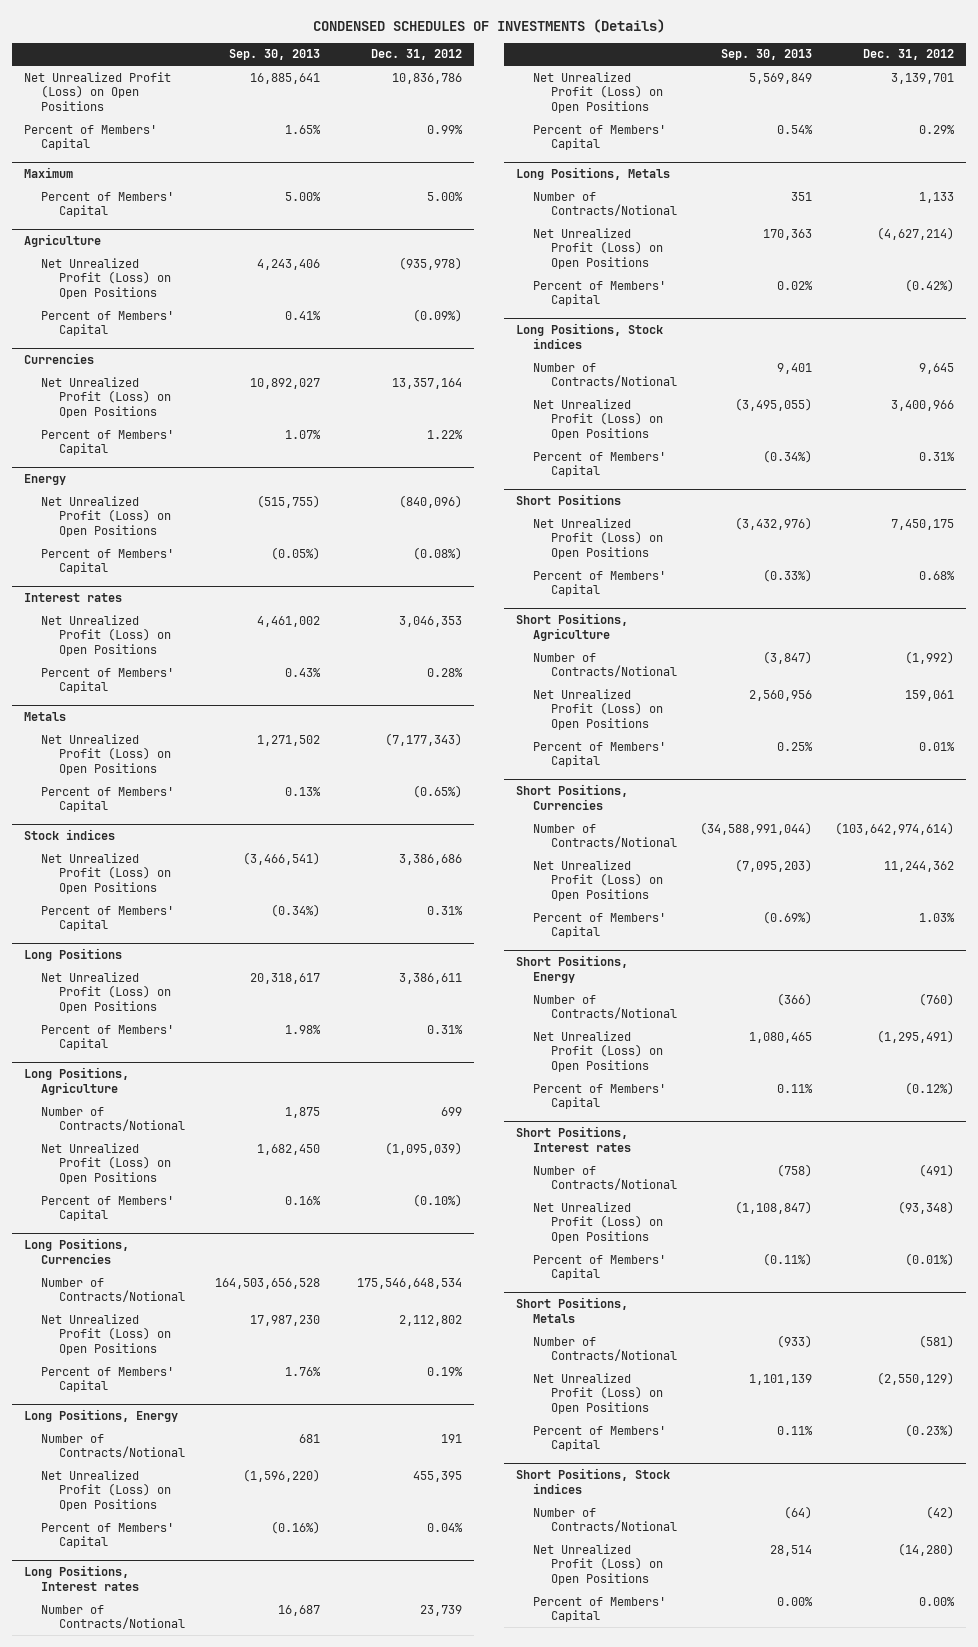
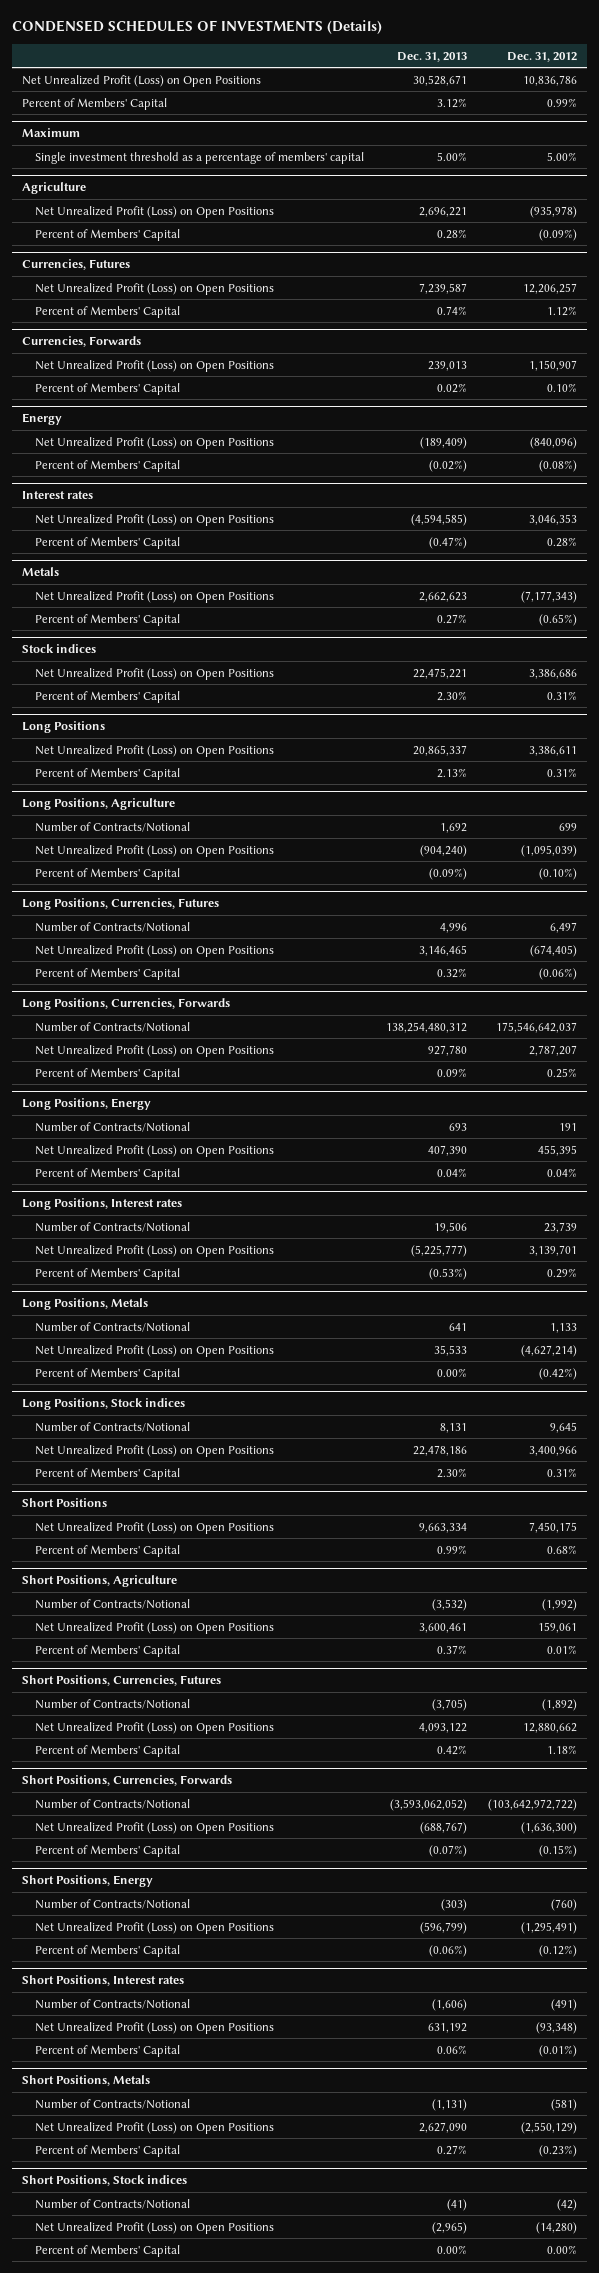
- | Sep. 30, 2013 | Dec. 31, 2012
+ | Dec. 31, 2013 | Dec. 31, 2012
@ Maximum
- Percent of Members' Capital | 5.00% | 5.00%
+ Single investment threshold as a percentage of members' capital | 5.00% | 5.00%
- Currencies
- Net Unrealized Profit (Loss) on Open Positions | 10,892,027 | 13,357,164
- Percent of Members' Capital | 1.07% | 1.22%
+ Currencies, Futures
+ Net Unrealized Profit (Loss) on Open Positions | 7,239,587 | 12,206,257
+ Percent of Members' Capital | 0.74% | 1.12%
+ Currencies, Forwards
+ Net Unrealized Profit (Loss) on Open Positions | 239,013 | 1,150,907
+ Percent of Members' Capital | 0.02% | 0.10%
- Long Positions, Currencies
- Number of Contracts/Notional | 164,503,656,528 | 175,546,648,534
- Net Unrealized Profit (Loss) on Open Positions | 17,987,230 | 2,112,802
- Percent of Members' Capital | 1.76% | 0.19%
+ Long Positions, Currencies, Futures
+ Number of Contracts/Notional | 4,996 | 6,497
+ Net Unrealized Profit (Loss) on Open Positions | 3,146,465 | (674,405)
+ Percent of Members' Capital | 0.32% | (0.06%)
+ Long Positions, Currencies, Forwards
+ Number of Contracts/Notional | 138,254,480,312 | 175,546,642,037
+ Net Unrealized Profit (Loss) on Open Positions | 927,780 | 2,787,207
+ Percent of Members' Capital | 0.09% | 0.25%
- Short Positions, Currencies
- Number of Contracts/Notional | (34,588,991,044) | (103,642,974,614)
- Net Unrealized Profit (Loss) on Open Positions | (7,095,203) | 11,244,362
- Percent of Members' Capital | (0.69%) | 1.03%
+ Short Positions, Currencies, Futures
+ Number of Contracts/Notional | (3,705) | (1,892)
+ Net Unrealized Profit (Loss) on Open Positions | 4,093,122 | 12,880,662
+ Percent of Members' Capital | 0.42% | 1.18%
+ Short Positions, Currencies, Forwards
+ Number of Contracts/Notional | (3,593,062,052) | (103,642,972,722)
+ Net Unrealized Profit (Loss) on Open Positions | (688,767) | (1,636,300)
+ Percent of Members' Capital | (0.07%) | (0.15%)

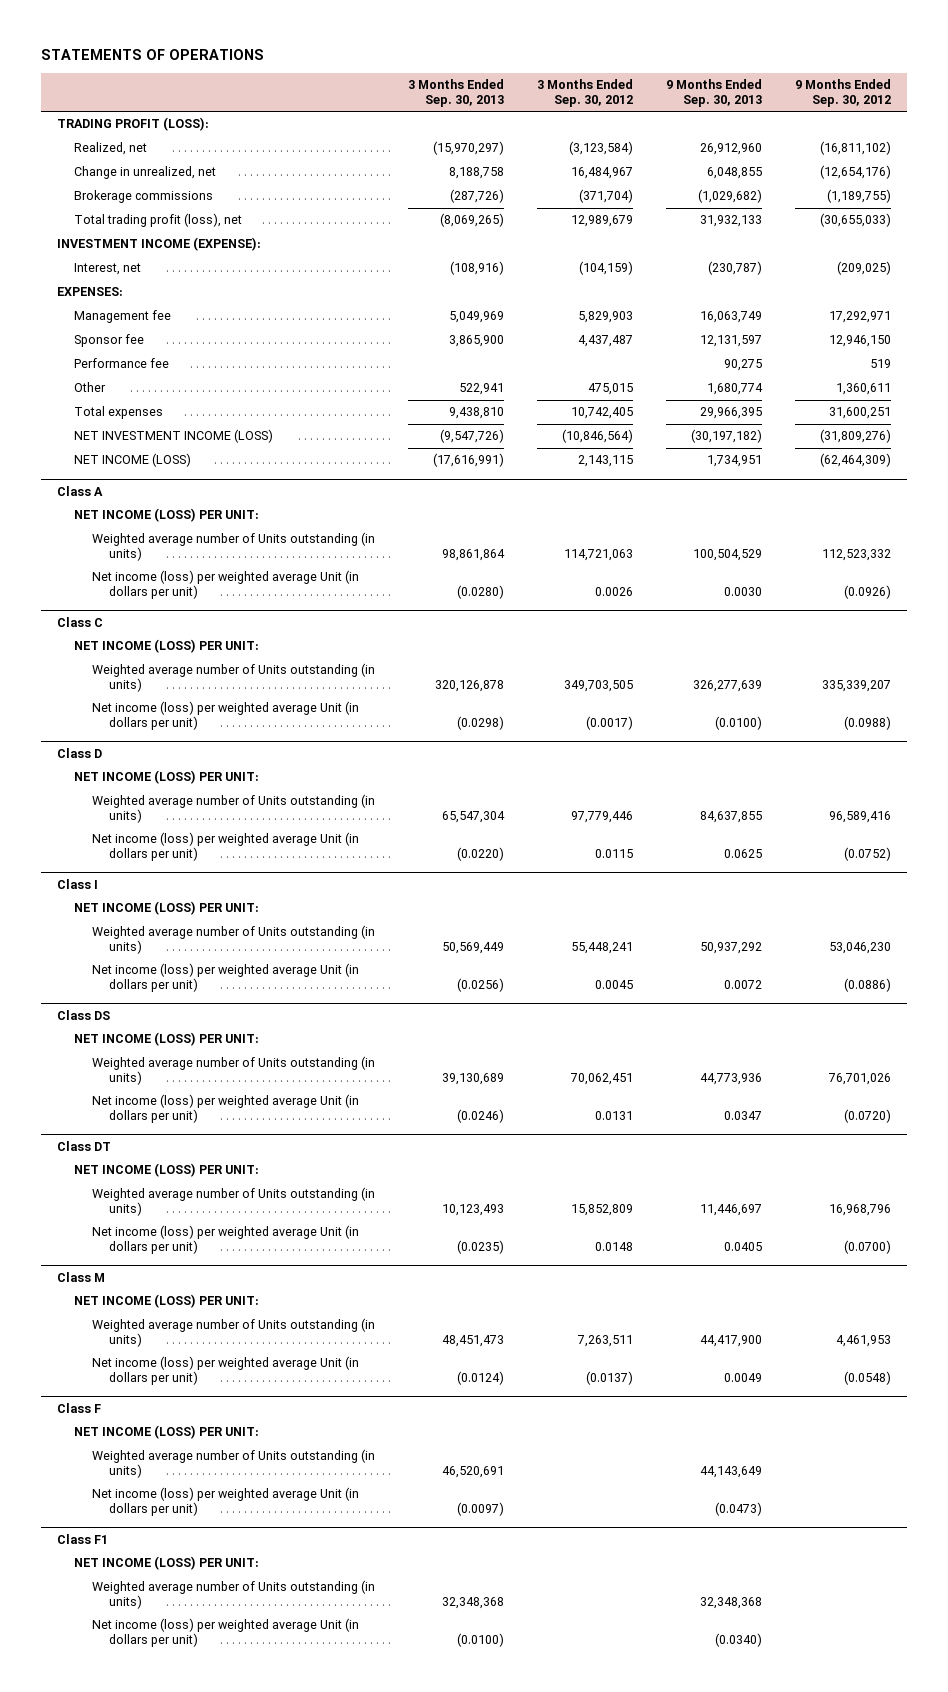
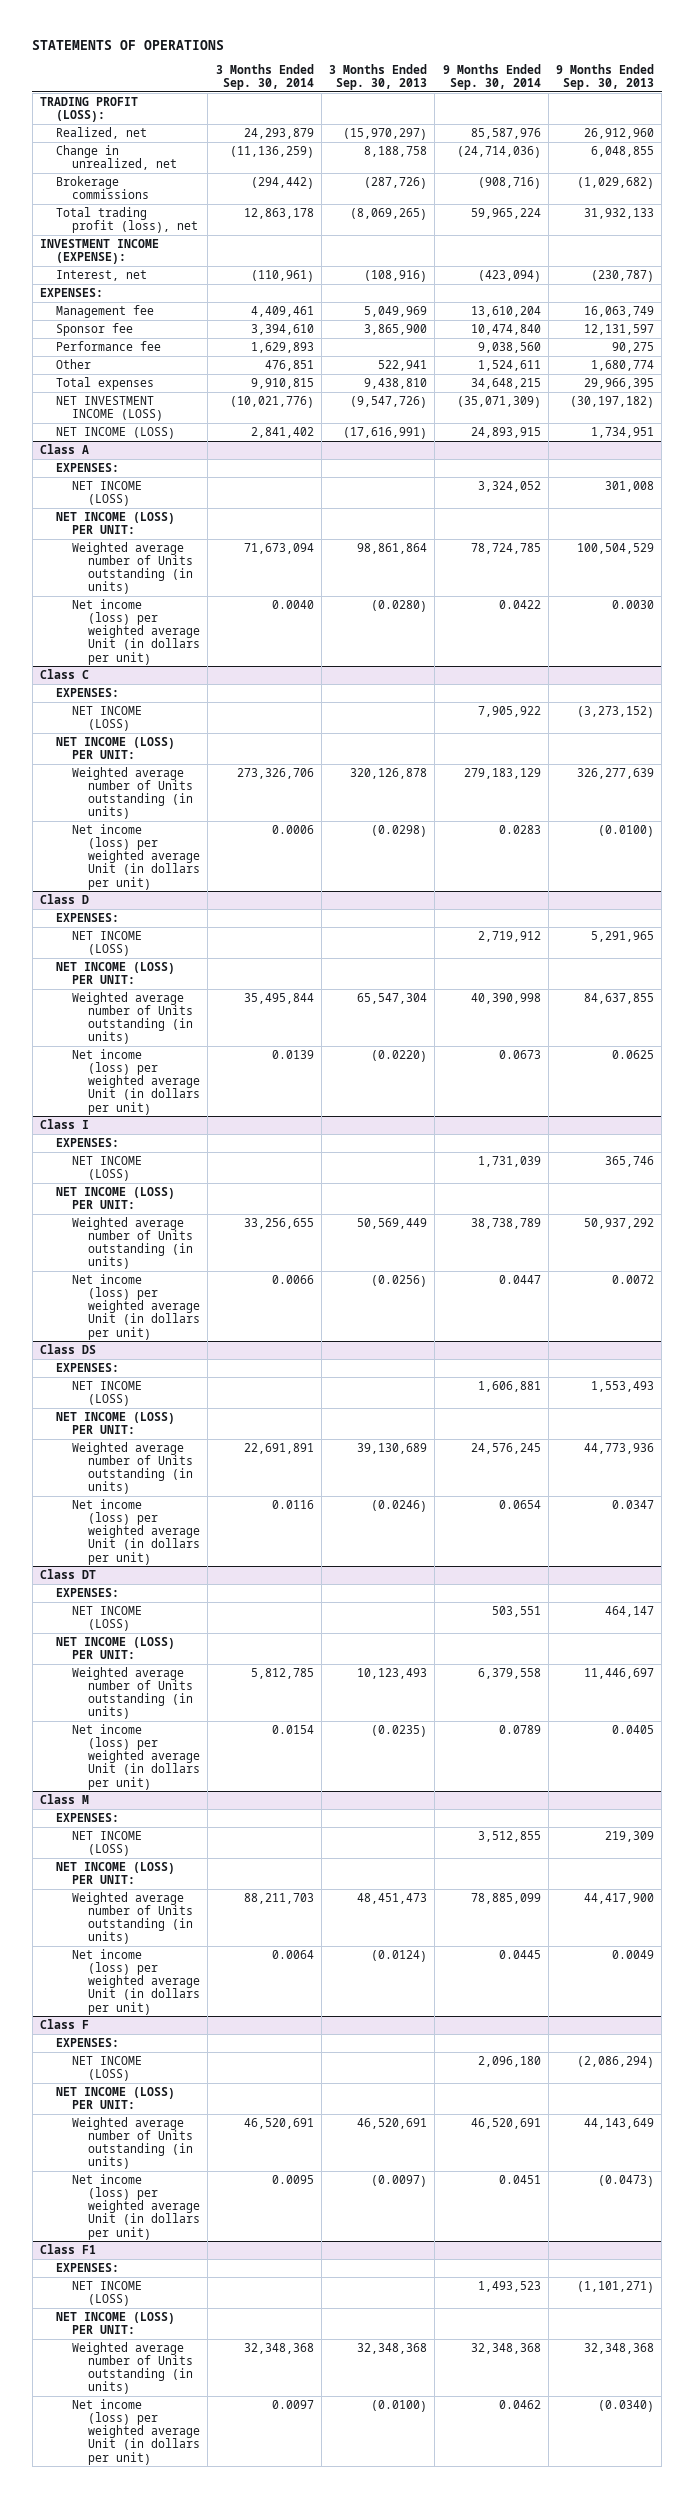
- | 3 Months Ended Sep. 30, 2013 | 3 Months Ended Sep. 30, 2012 | 9 Months Ended Sep. 30, 2013 | 9 Months Ended Sep. 30, 2012
+ | 3 Months Ended Sep. 30, 2014 | 3 Months Ended Sep. 30, 2013 | 9 Months Ended Sep. 30, 2014 | 9 Months Ended Sep. 30, 2013
@ Class A
+ EXPENSES:
+ NET INCOME (LOSS) | | | 3,324,052 | 301,008
@ Class C
+ EXPENSES:
+ NET INCOME (LOSS) | | | 7,905,922 | (3,273,152)
@ Class D
+ EXPENSES:
+ NET INCOME (LOSS) | | | 2,719,912 | 5,291,965
@ Class I
+ EXPENSES:
+ NET INCOME (LOSS) | | | 1,731,039 | 365,746
@ Class DS
+ EXPENSES:
+ NET INCOME (LOSS) | | | 1,606,881 | 1,553,493
@ Class DT
+ EXPENSES:
+ NET INCOME (LOSS) | | | 503,551 | 464,147
@ Class M
+ EXPENSES:
+ NET INCOME (LOSS) | | | 3,512,855 | 219,309
@ Class F
+ EXPENSES:
+ NET INCOME (LOSS) | | | 2,096,180 | (2,086,294)
@ Class F1
+ EXPENSES:
+ NET INCOME (LOSS) | | | 1,493,523 | (1,101,271)

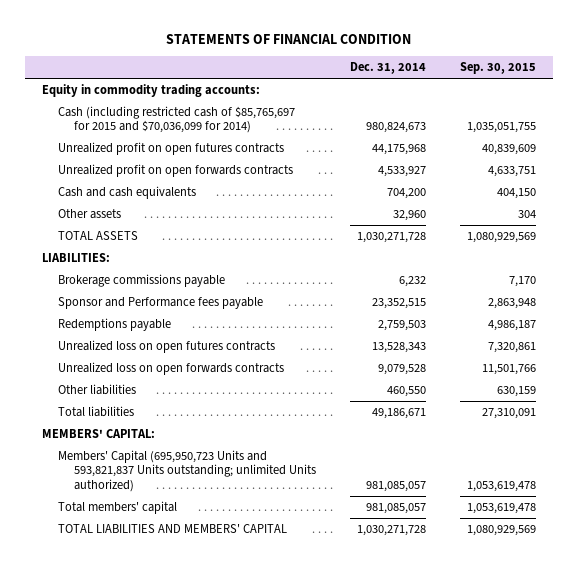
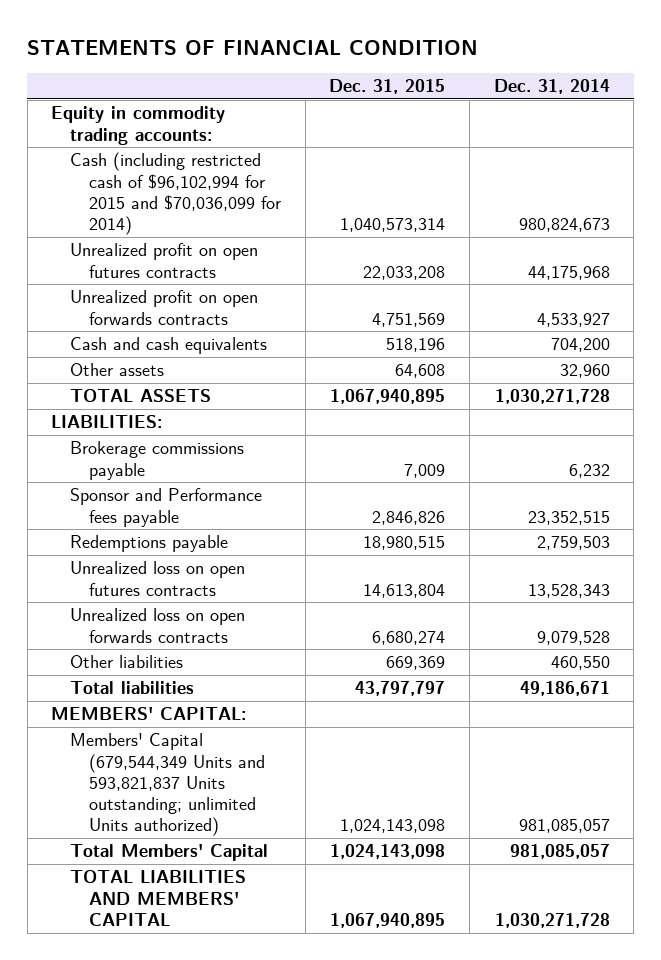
- | Dec. 31, 2014 | Sep. 30, 2015
+ | Dec. 31, 2015 | Dec. 31, 2014
- Cash (including restricted cash of $85,765,697 for 2015 and $70,036,099 for 2014) | 980,824,673 | 1,035,051,755
+ Cash (including restricted cash of $96,102,994 for 2015 and $70,036,099 for 2014) | 1,040,573,314 | 980,824,673
- Members' Capital (695,950,723 Units and 593,821,837 Units outstanding; unlimited Units authorized) | 981,085,057 | 1,053,619,478
- Total members' capital | 981,085,057 | 1,053,619,478
+ Members' Capital (679,544,349 Units and 593,821,837 Units outstanding; unlimited Units authorized) | 1,024,143,098 | 981,085,057
+ Total Members' Capital | 1,024,143,098 | 981,085,057

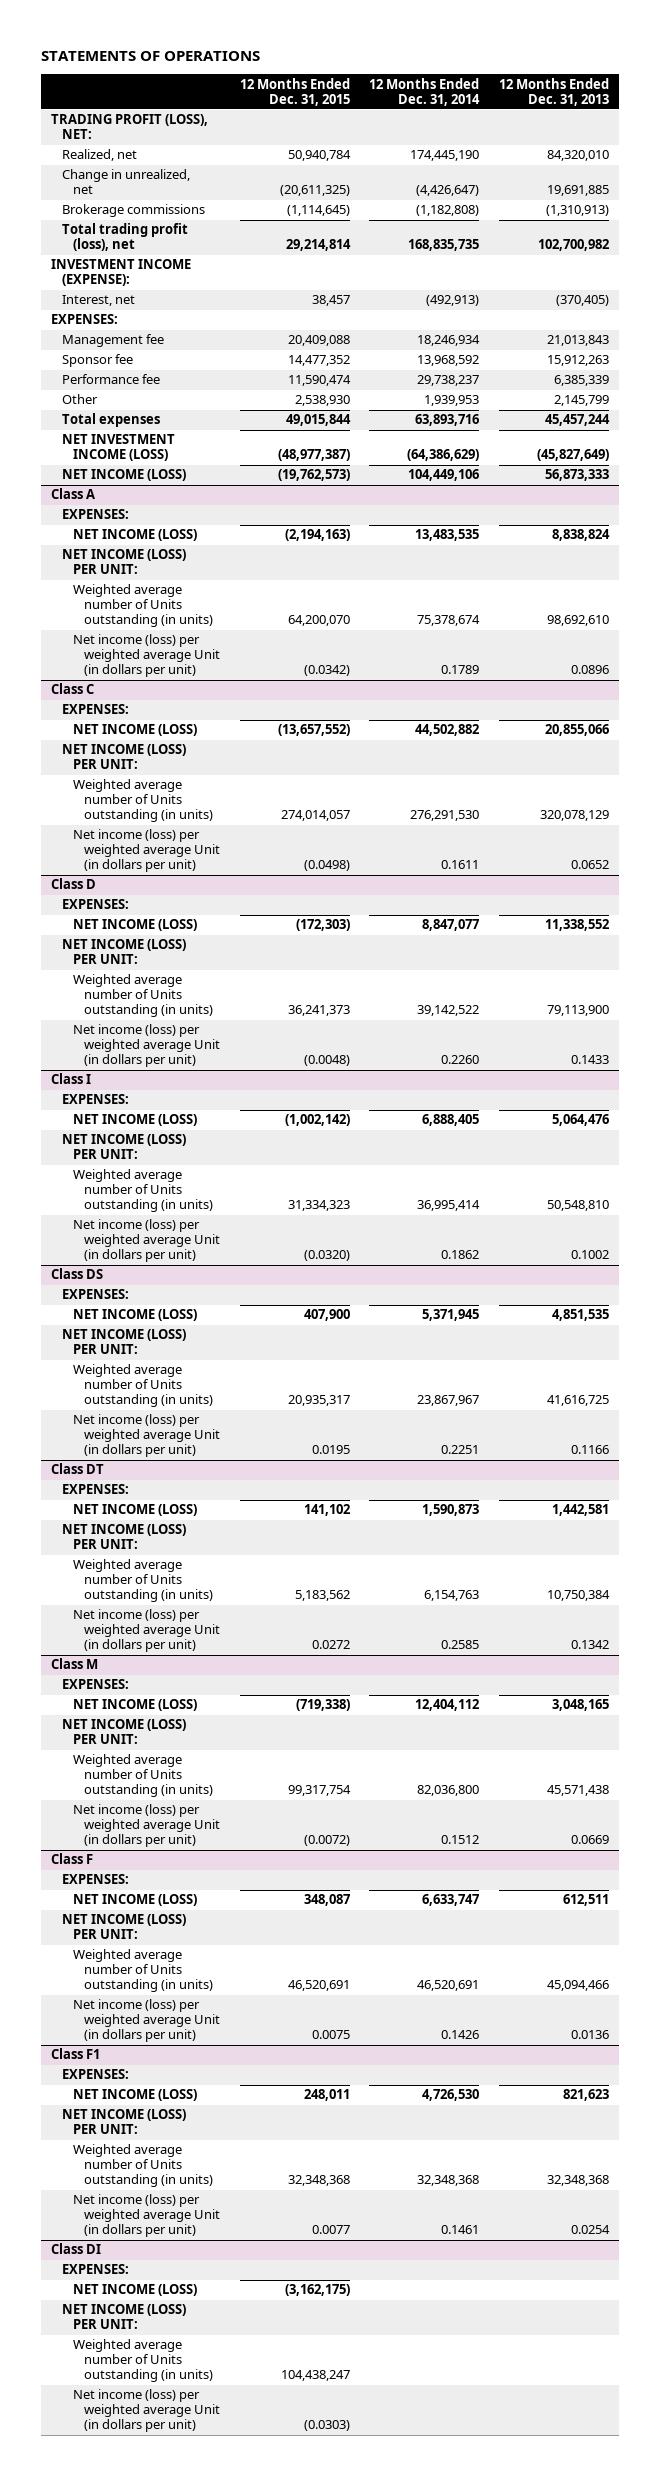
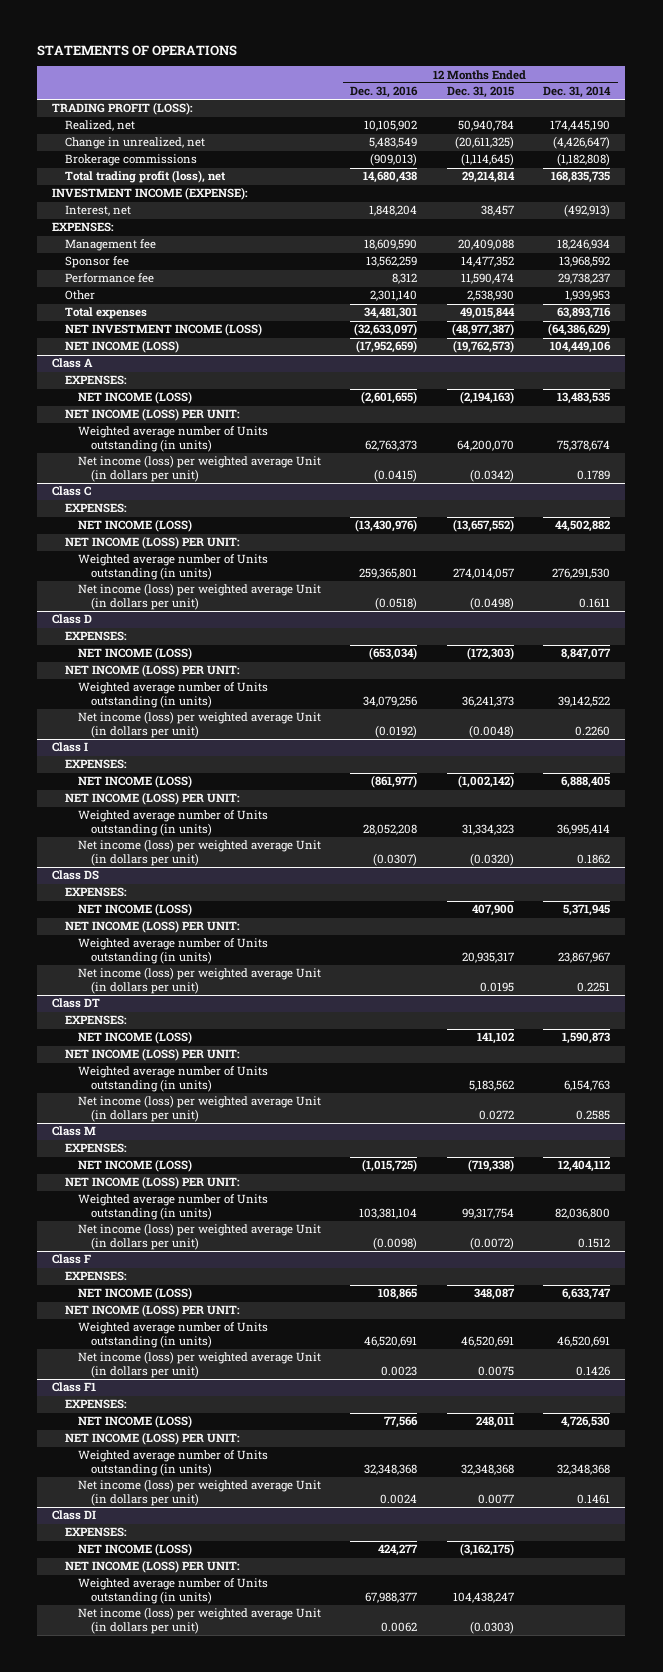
- | 12 Months Ended Dec. 31, 2015 | 12 Months Ended Dec. 31, 2014 | 12 Months Ended Dec. 31, 2013
+ | 12 Months Ended Dec. 31, 2016 | 12 Months Ended Dec. 31, 2015 | 12 Months Ended Dec. 31, 2014
- TRADING PROFIT (LOSS), NET:
+ TRADING PROFIT (LOSS):

